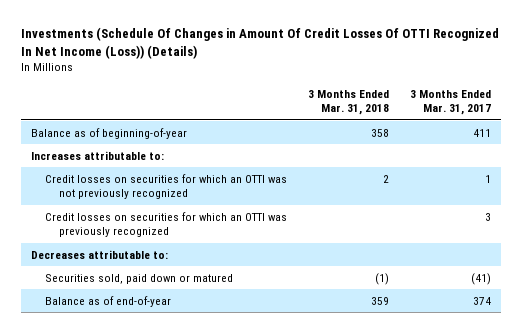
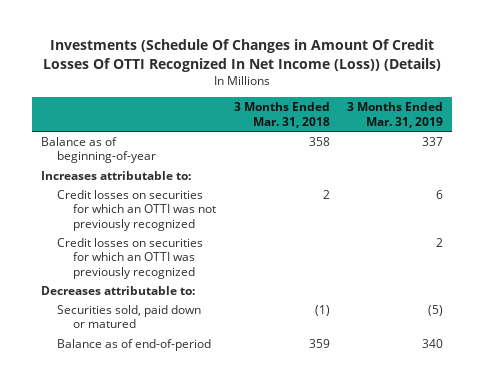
- | 3 Months Ended Mar. 31, 2018 | 3 Months Ended Mar. 31, 2017
+ | 3 Months Ended Mar. 31, 2018 | 3 Months Ended Mar. 31, 2019
- Balance as of end-of-year | 359 | 374
+ Balance as of end-of-period | 359 | 340

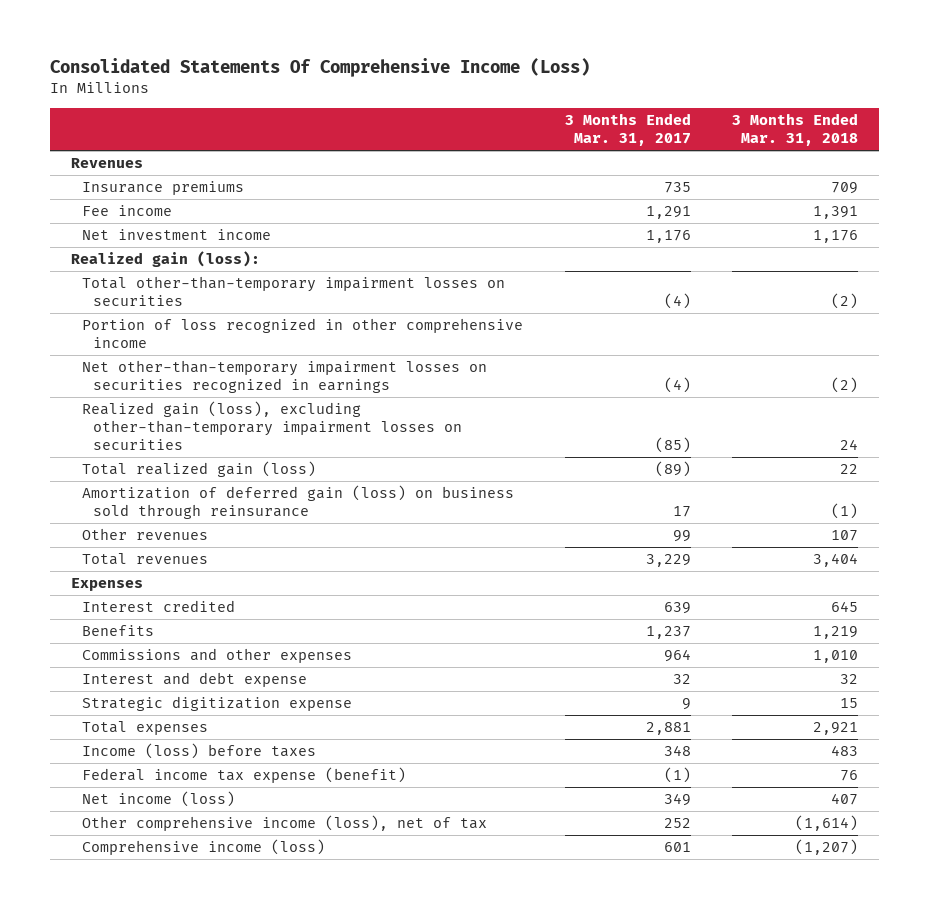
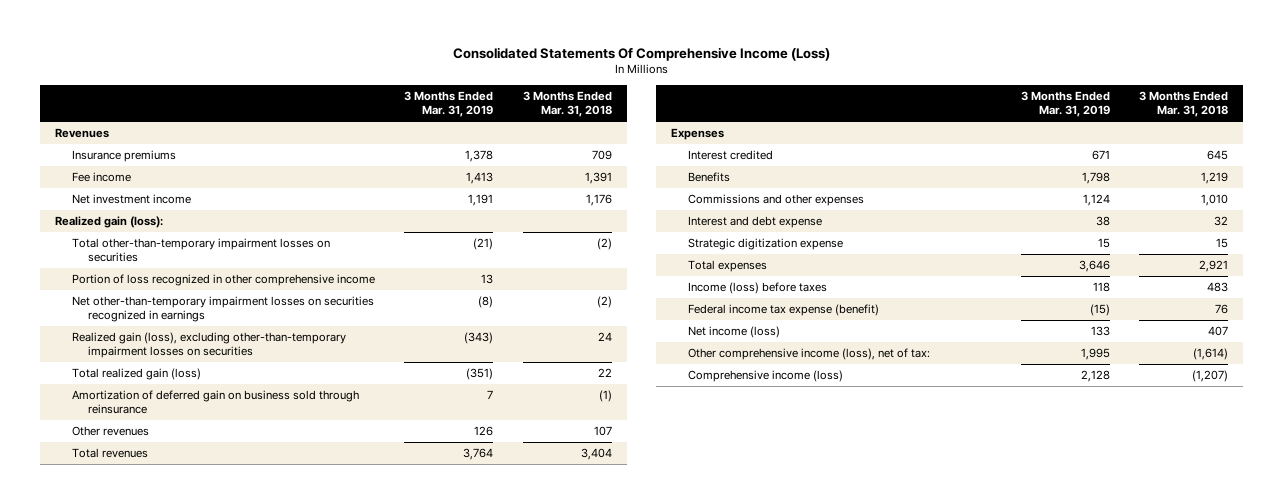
- | 3 Months Ended Mar. 31, 2017 | 3 Months Ended Mar. 31, 2018
+ | 3 Months Ended Mar. 31, 2019 | 3 Months Ended Mar. 31, 2018
- Amortization of deferred gain (loss) on business sold through reinsurance | 17 | (1)
+ Amortization of deferred gain on business sold through reinsurance | 7 | (1)
- Other comprehensive income (loss), net of tax | 252 | (1,614)
+ Other comprehensive income (loss), net of tax: | 1,995 | (1,614)

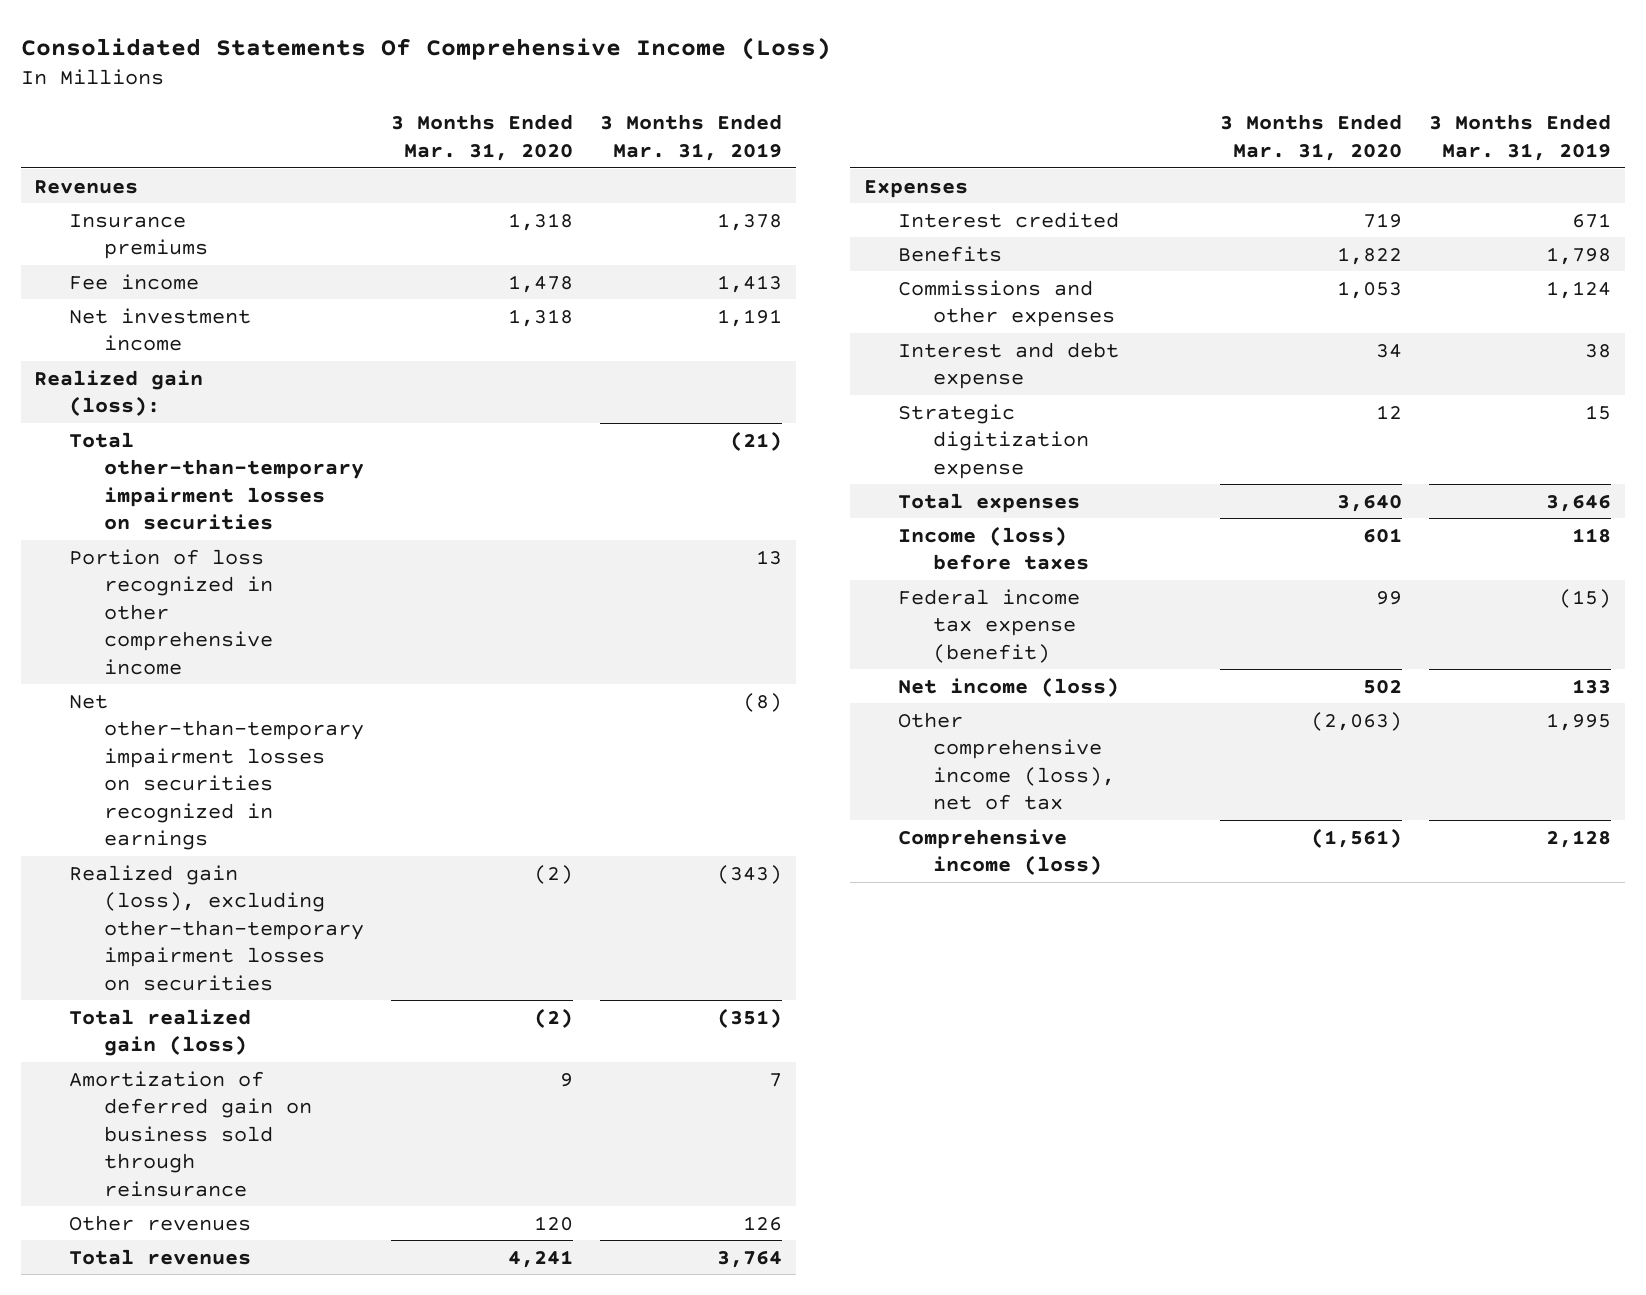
- | 3 Months Ended Mar. 31, 2019 | 3 Months Ended Mar. 31, 2018
+ | 3 Months Ended Mar. 31, 2020 | 3 Months Ended Mar. 31, 2019
- Other comprehensive income (loss), net of tax: | 1,995 | (1,614)
+ Other comprehensive income (loss), net of tax | (2,063) | 1,995

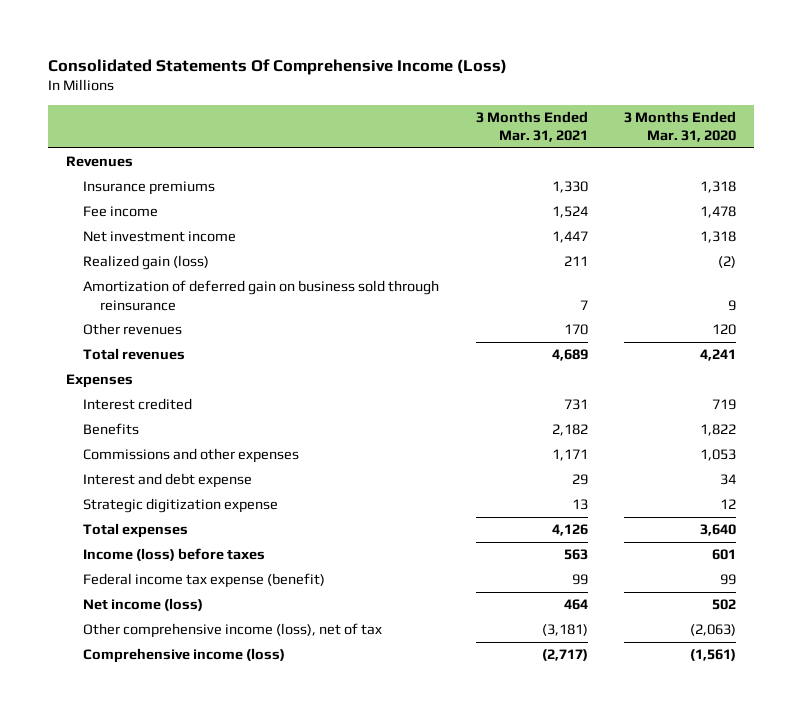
- | 3 Months Ended Mar. 31, 2020 | 3 Months Ended Mar. 31, 2019
+ | 3 Months Ended Mar. 31, 2021 | 3 Months Ended Mar. 31, 2020
- Realized gain (loss):
- Total other-than-temporary impairment losses on securities | | (21)
- Portion of loss recognized in other comprehensive income | | 13
- Net other-than-temporary impairment losses on securities recognized in earnings | | (8)
- Realized gain (loss), excluding other-than-temporary impairment losses on securities | (2) | (343)
- Total realized gain (loss) | (2) | (351)
+ Realized gain (loss) | 211 | (2)

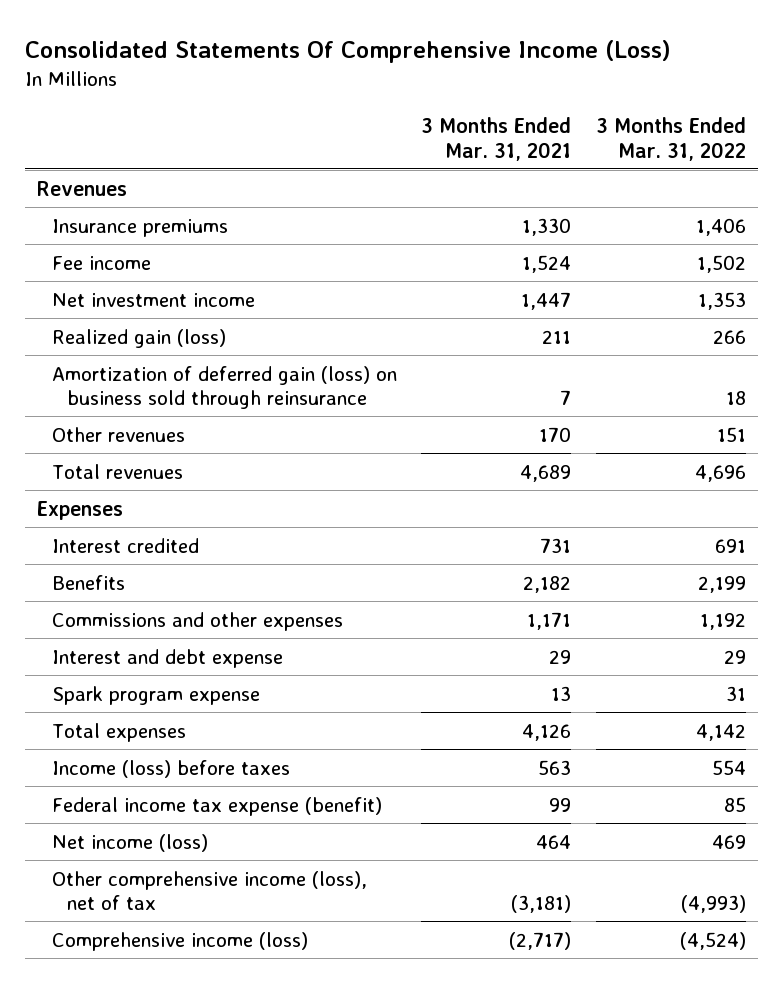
- | 3 Months Ended Mar. 31, 2021 | 3 Months Ended Mar. 31, 2020
+ | 3 Months Ended Mar. 31, 2021 | 3 Months Ended Mar. 31, 2022
- Amortization of deferred gain on business sold through reinsurance | 7 | 9
+ Amortization of deferred gain (loss) on business sold through reinsurance | 7 | 18
- Strategic digitization expense | 13 | 12
+ Spark program expense | 13 | 31

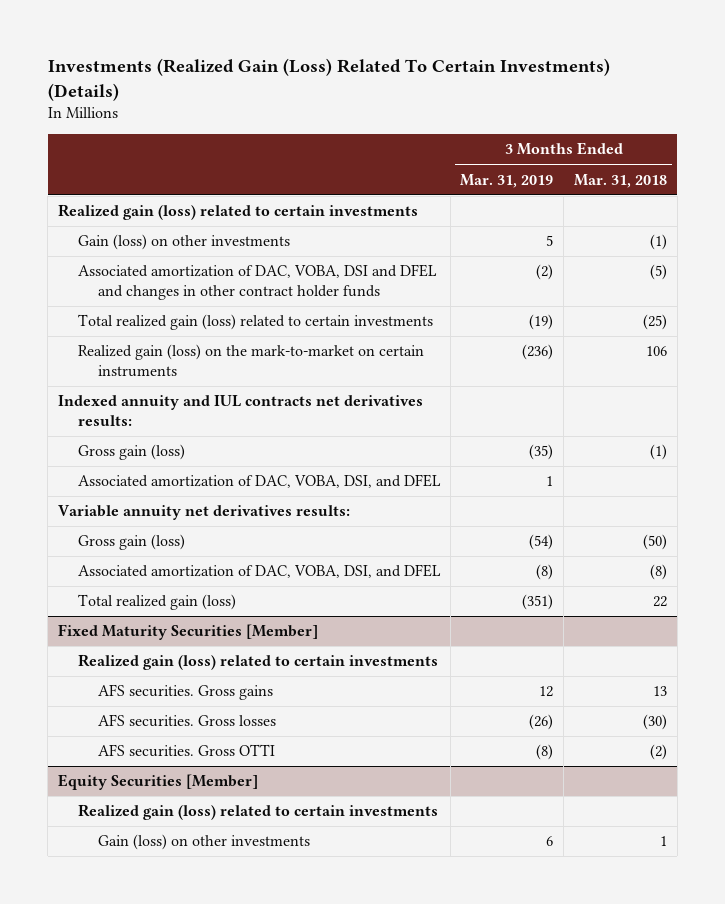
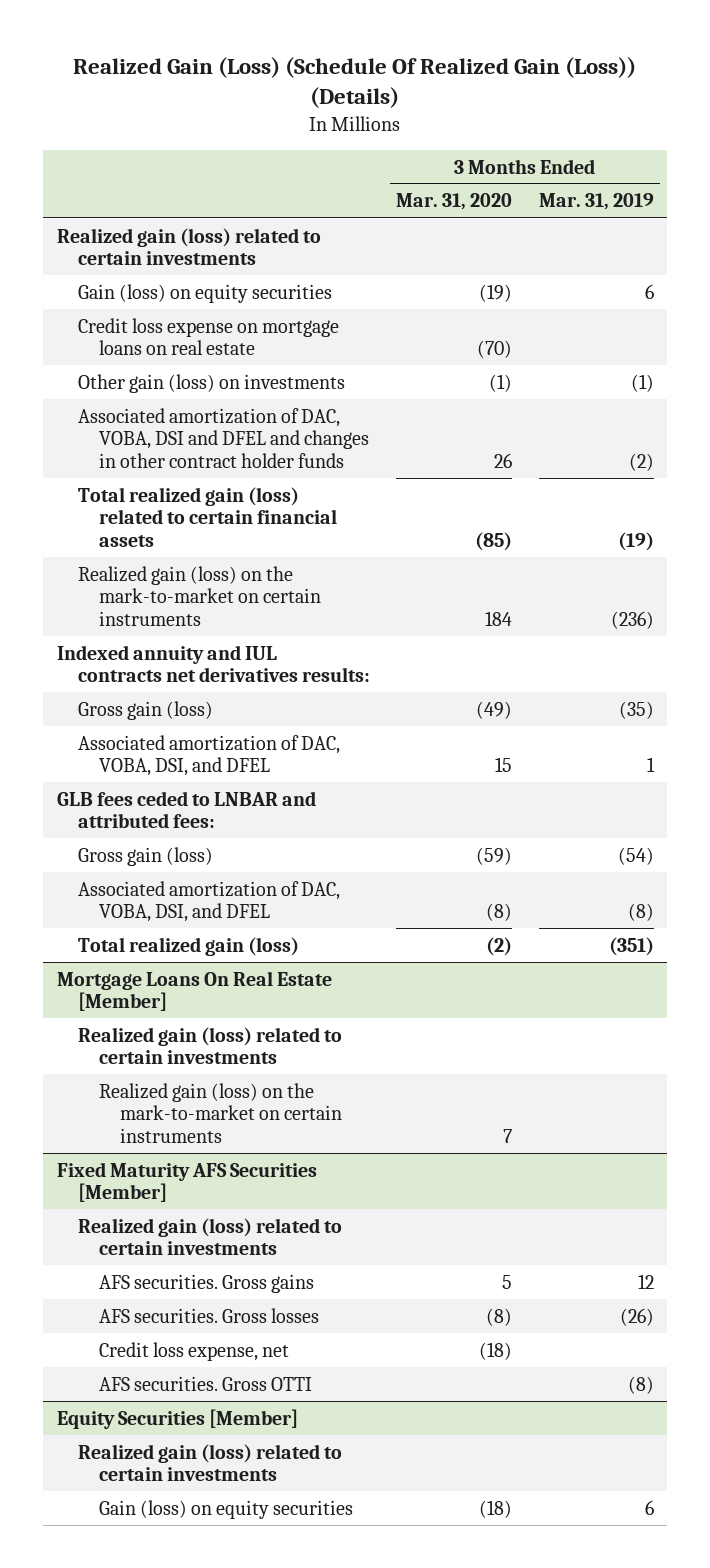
- Investments (Realized Gain (Loss) Related To Certain Investments) (Details)
+ Realized Gain (Loss) (Schedule Of Realized Gain (Loss)) (Details)
- | 3 Months Ended Mar. 31, 2019 | 3 Months Ended Mar. 31, 2018
+ | 3 Months Ended Mar. 31, 2020 | 3 Months Ended Mar. 31, 2019
- Gain (loss) on other investments | 5 | (1)
+ Gain (loss) on equity securities | (19) | 6
+ Credit loss expense on mortgage loans on real estate | (70) |
+ Other gain (loss) on investments | (1) | (1)
- Total realized gain (loss) related to certain investments | (19) | (25)
+ Total realized gain (loss) related to certain financial assets | (85) | (19)
- Variable annuity net derivatives results:
+ GLB fees ceded to LNBAR and attributed fees:
- Fixed Maturity Securities [Member]
+ Mortgage Loans On Real Estate [Member]
+ Realized gain (loss) on the mark-to-market on certain instruments | 7 |
+ Fixed Maturity AFS Securities [Member]
+ Realized gain (loss) related to certain investments
+ Credit loss expense, net | (18) |
@ Equity Securities [Member]
- Gain (loss) on other investments | 6 | 1
+ Gain (loss) on equity securities | (18) | 6

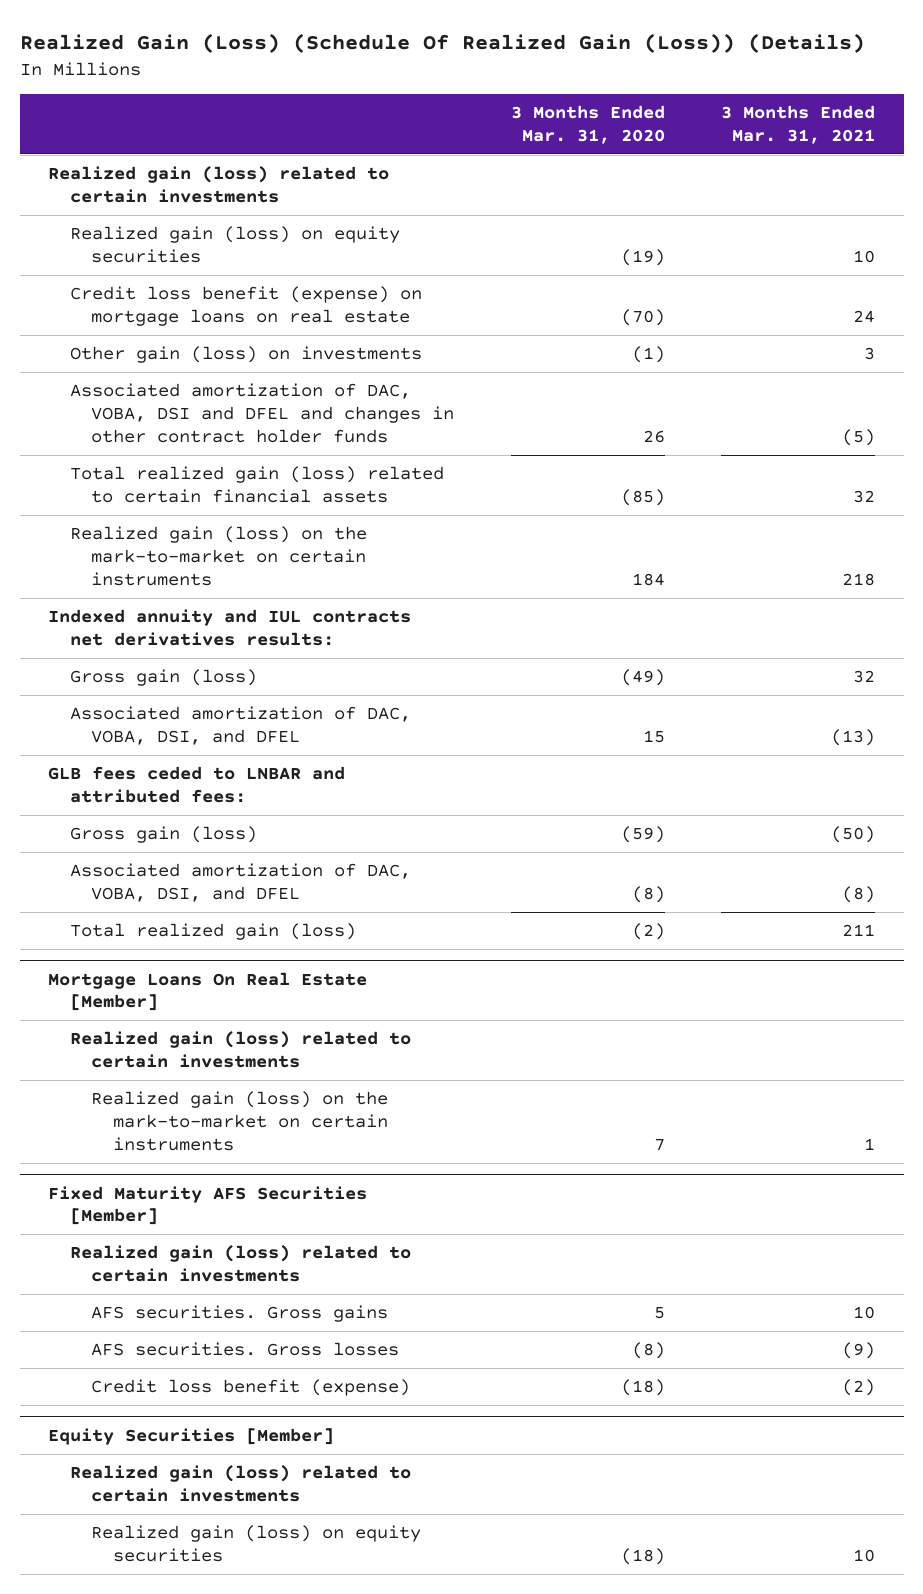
- | 3 Months Ended Mar. 31, 2020 | 3 Months Ended Mar. 31, 2019
+ | 3 Months Ended Mar. 31, 2020 | 3 Months Ended Mar. 31, 2021
- Gain (loss) on equity securities | (19) | 6
- Credit loss expense on mortgage loans on real estate | (70) |
+ Realized gain (loss) on equity securities | (19) | 10
+ Credit loss benefit (expense) on mortgage loans on real estate | (70) | 24
@ Fixed Maturity AFS Securities [Member]
- Credit loss expense, net | (18) |
- AFS securities. Gross OTTI | | (8)
+ Credit loss benefit (expense) | (18) | (2)
@ Equity Securities [Member]
- Gain (loss) on equity securities | (18) | 6
+ Realized gain (loss) on equity securities | (18) | 10

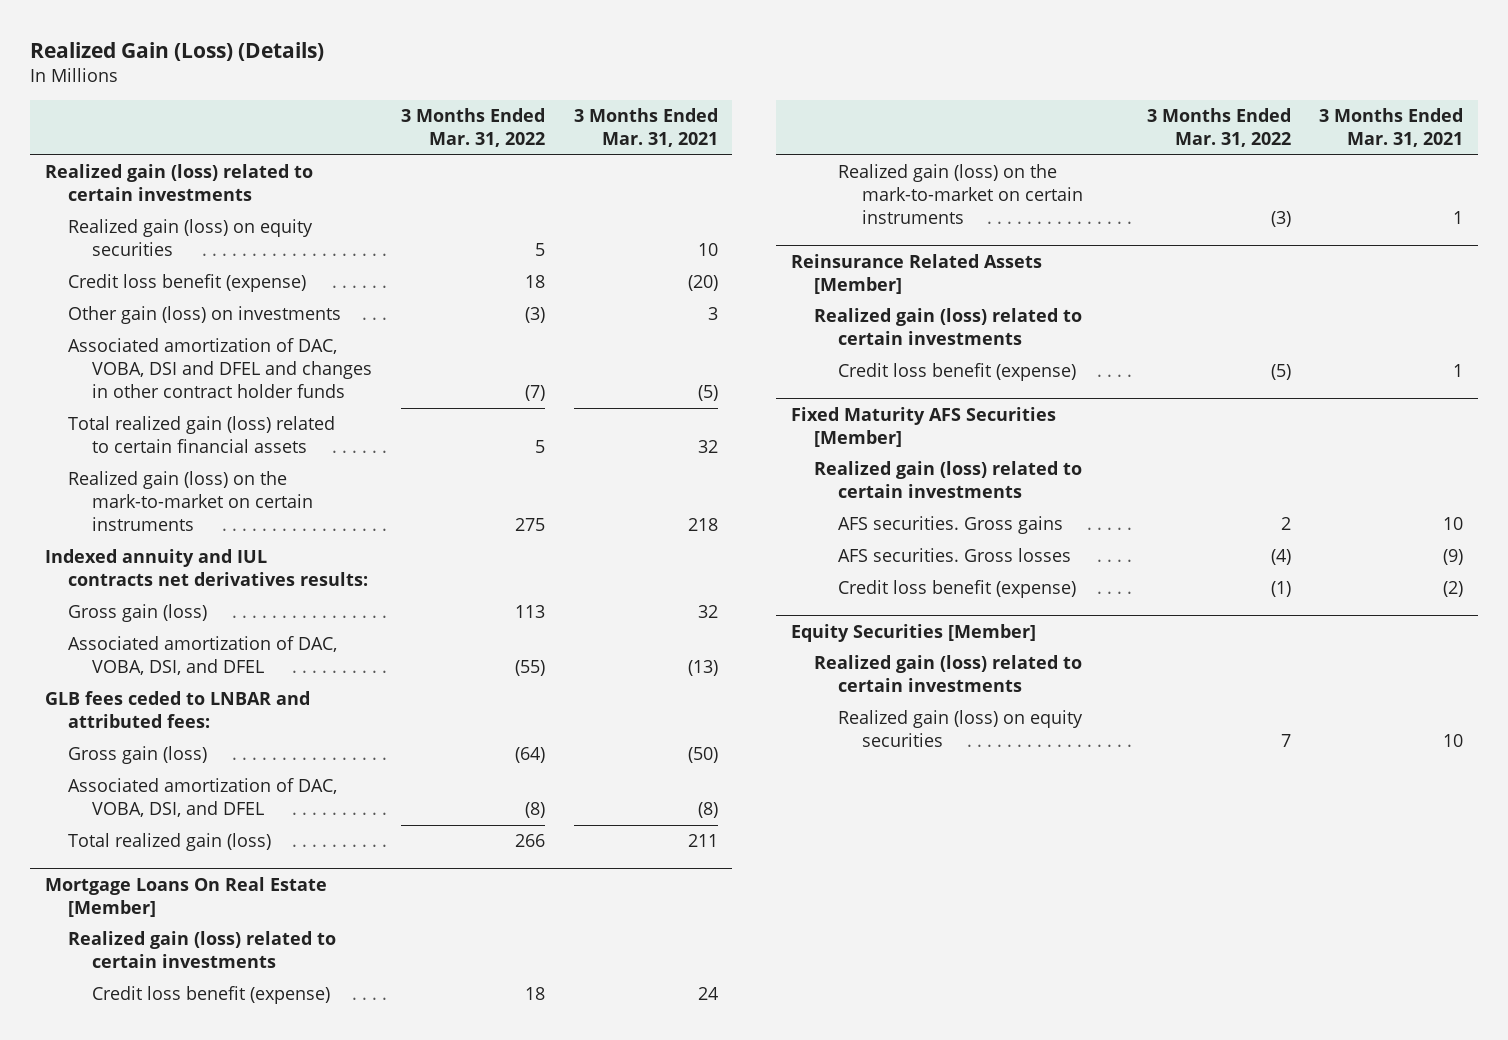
- Realized Gain (Loss) (Schedule Of Realized Gain (Loss)) (Details)
+ Realized Gain (Loss) (Details)
- | 3 Months Ended Mar. 31, 2020 | 3 Months Ended Mar. 31, 2021
+ | 3 Months Ended Mar. 31, 2022 | 3 Months Ended Mar. 31, 2021
- Credit loss benefit (expense) on mortgage loans on real estate | (70) | 24
+ Credit loss benefit (expense) | 18 | (20)
@ Mortgage Loans On Real Estate [Member]
+ Credit loss benefit (expense) | 18 | 24
+ Reinsurance Related Assets [Member]
+ Realized gain (loss) related to certain investments
+ Credit loss benefit (expense) | (5) | 1

